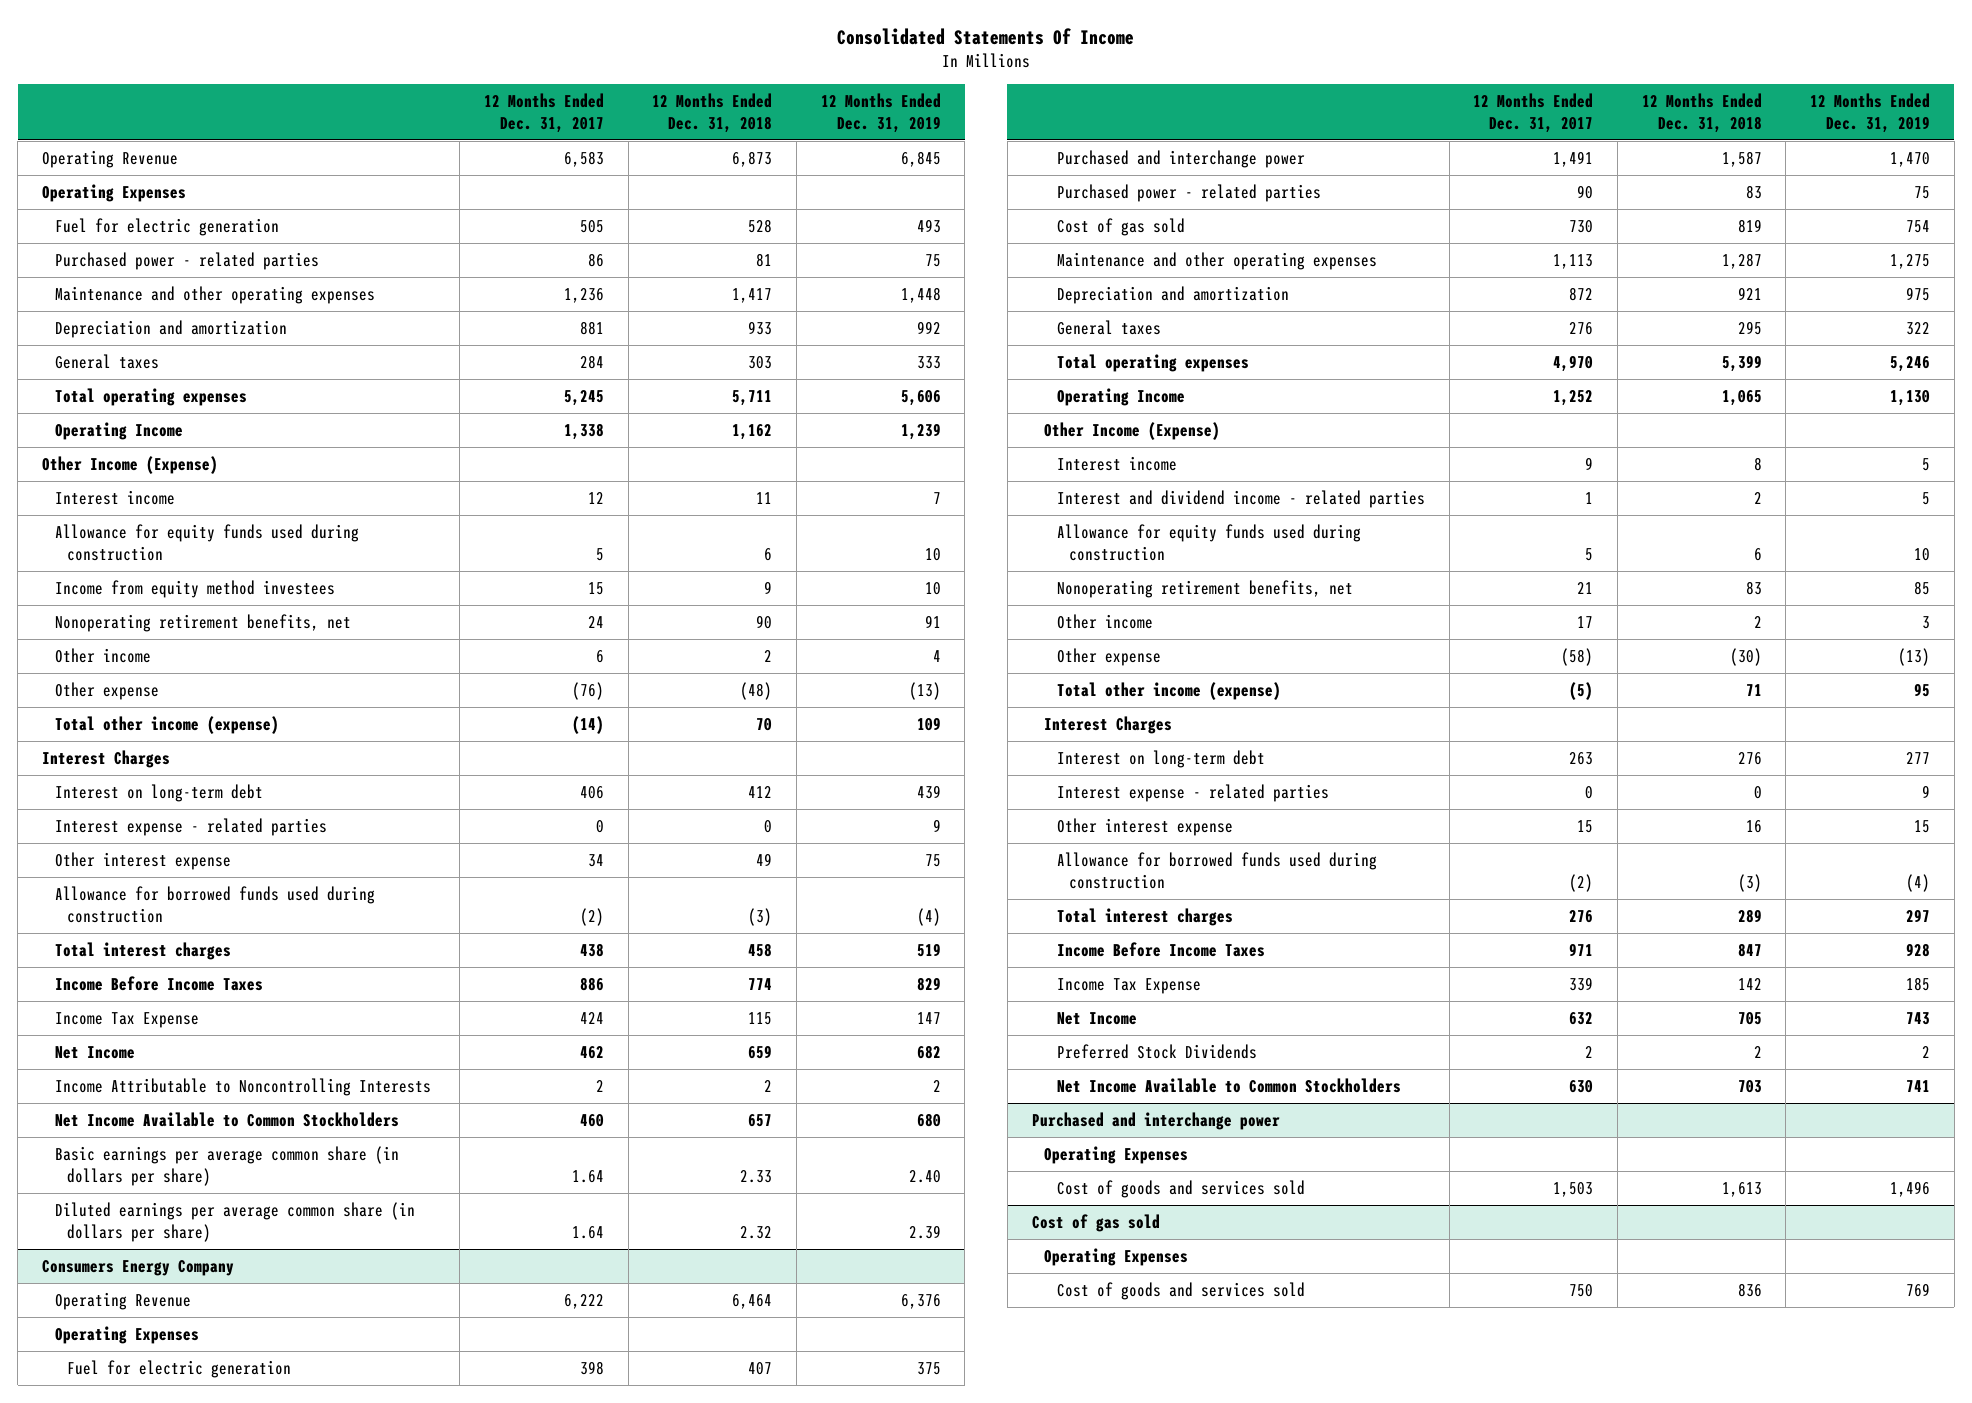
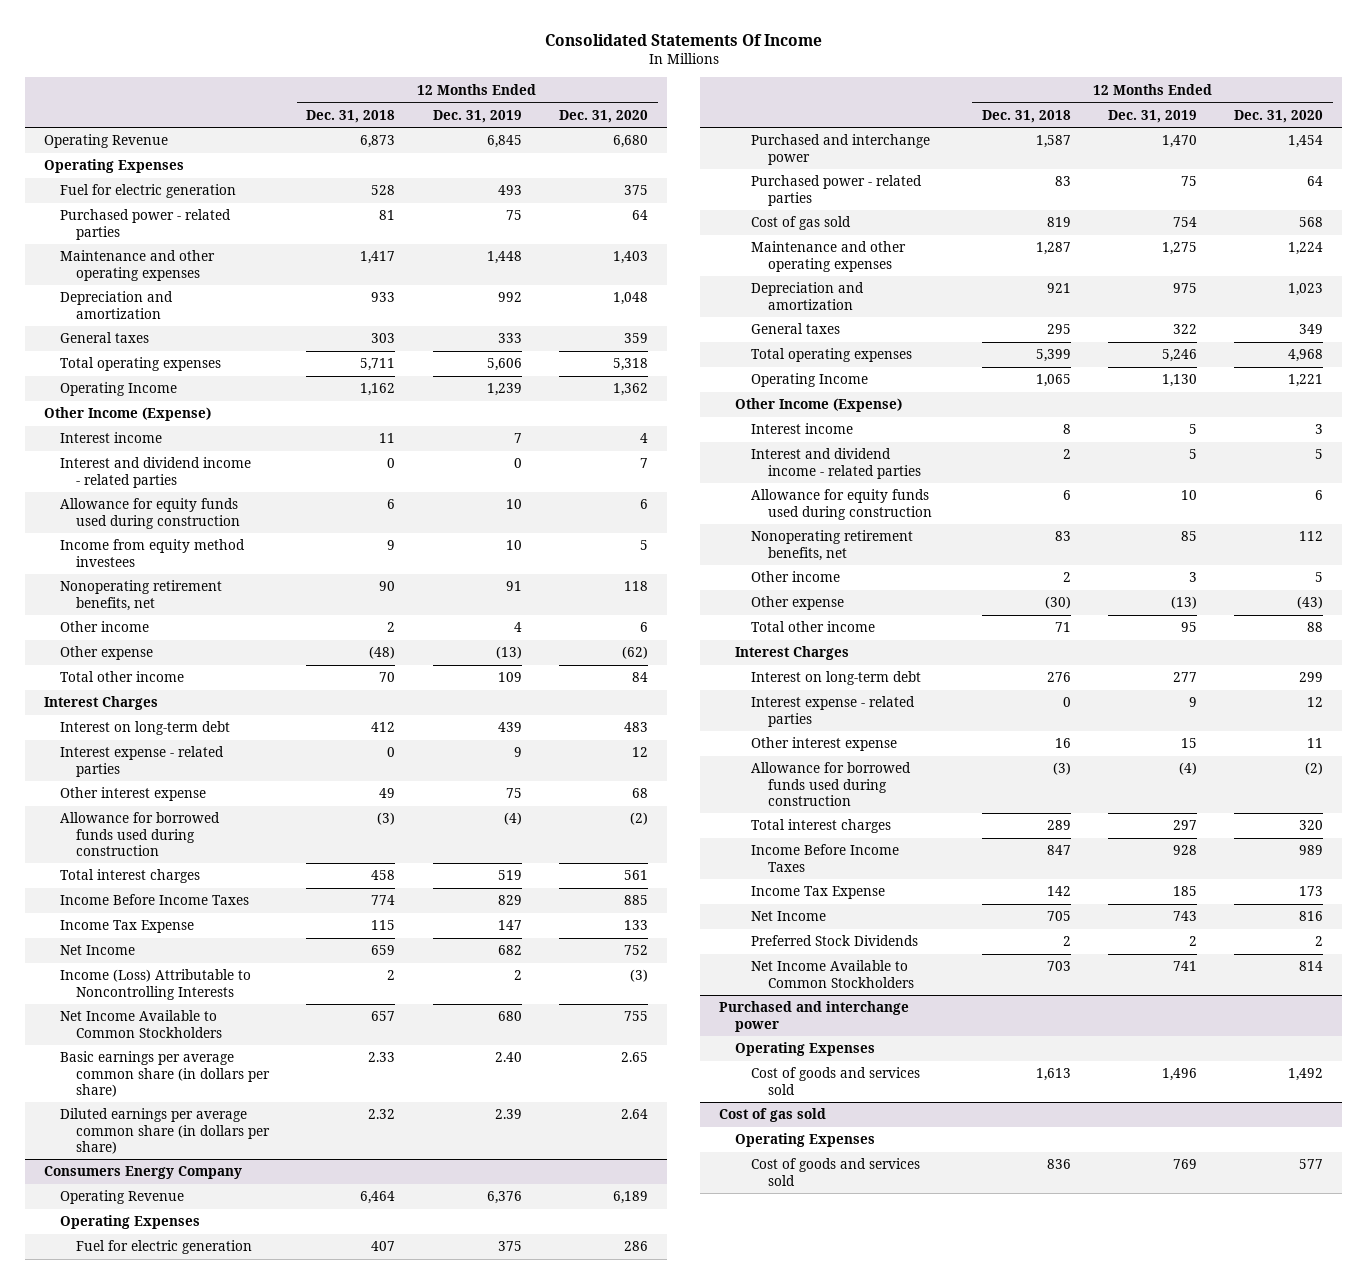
- | 12 Months Ended Dec. 31, 2017 | 12 Months Ended Dec. 31, 2018 | 12 Months Ended Dec. 31, 2019
+ | 12 Months Ended Dec. 31, 2018 | 12 Months Ended Dec. 31, 2019 | 12 Months Ended Dec. 31, 2020
+ Interest and dividend income - related parties | 0 | 0 | 7
- Total other income (expense) | (14) | 70 | 109
+ Total other income | 70 | 109 | 84
- Income Attributable to Noncontrolling Interests | 2 | 2 | 2
+ Income (Loss) Attributable to Noncontrolling Interests | 2 | 2 | (3)
@ Consumers Energy Company
- Total other income (expense) | (5) | 71 | 95
+ Total other income | 71 | 95 | 88

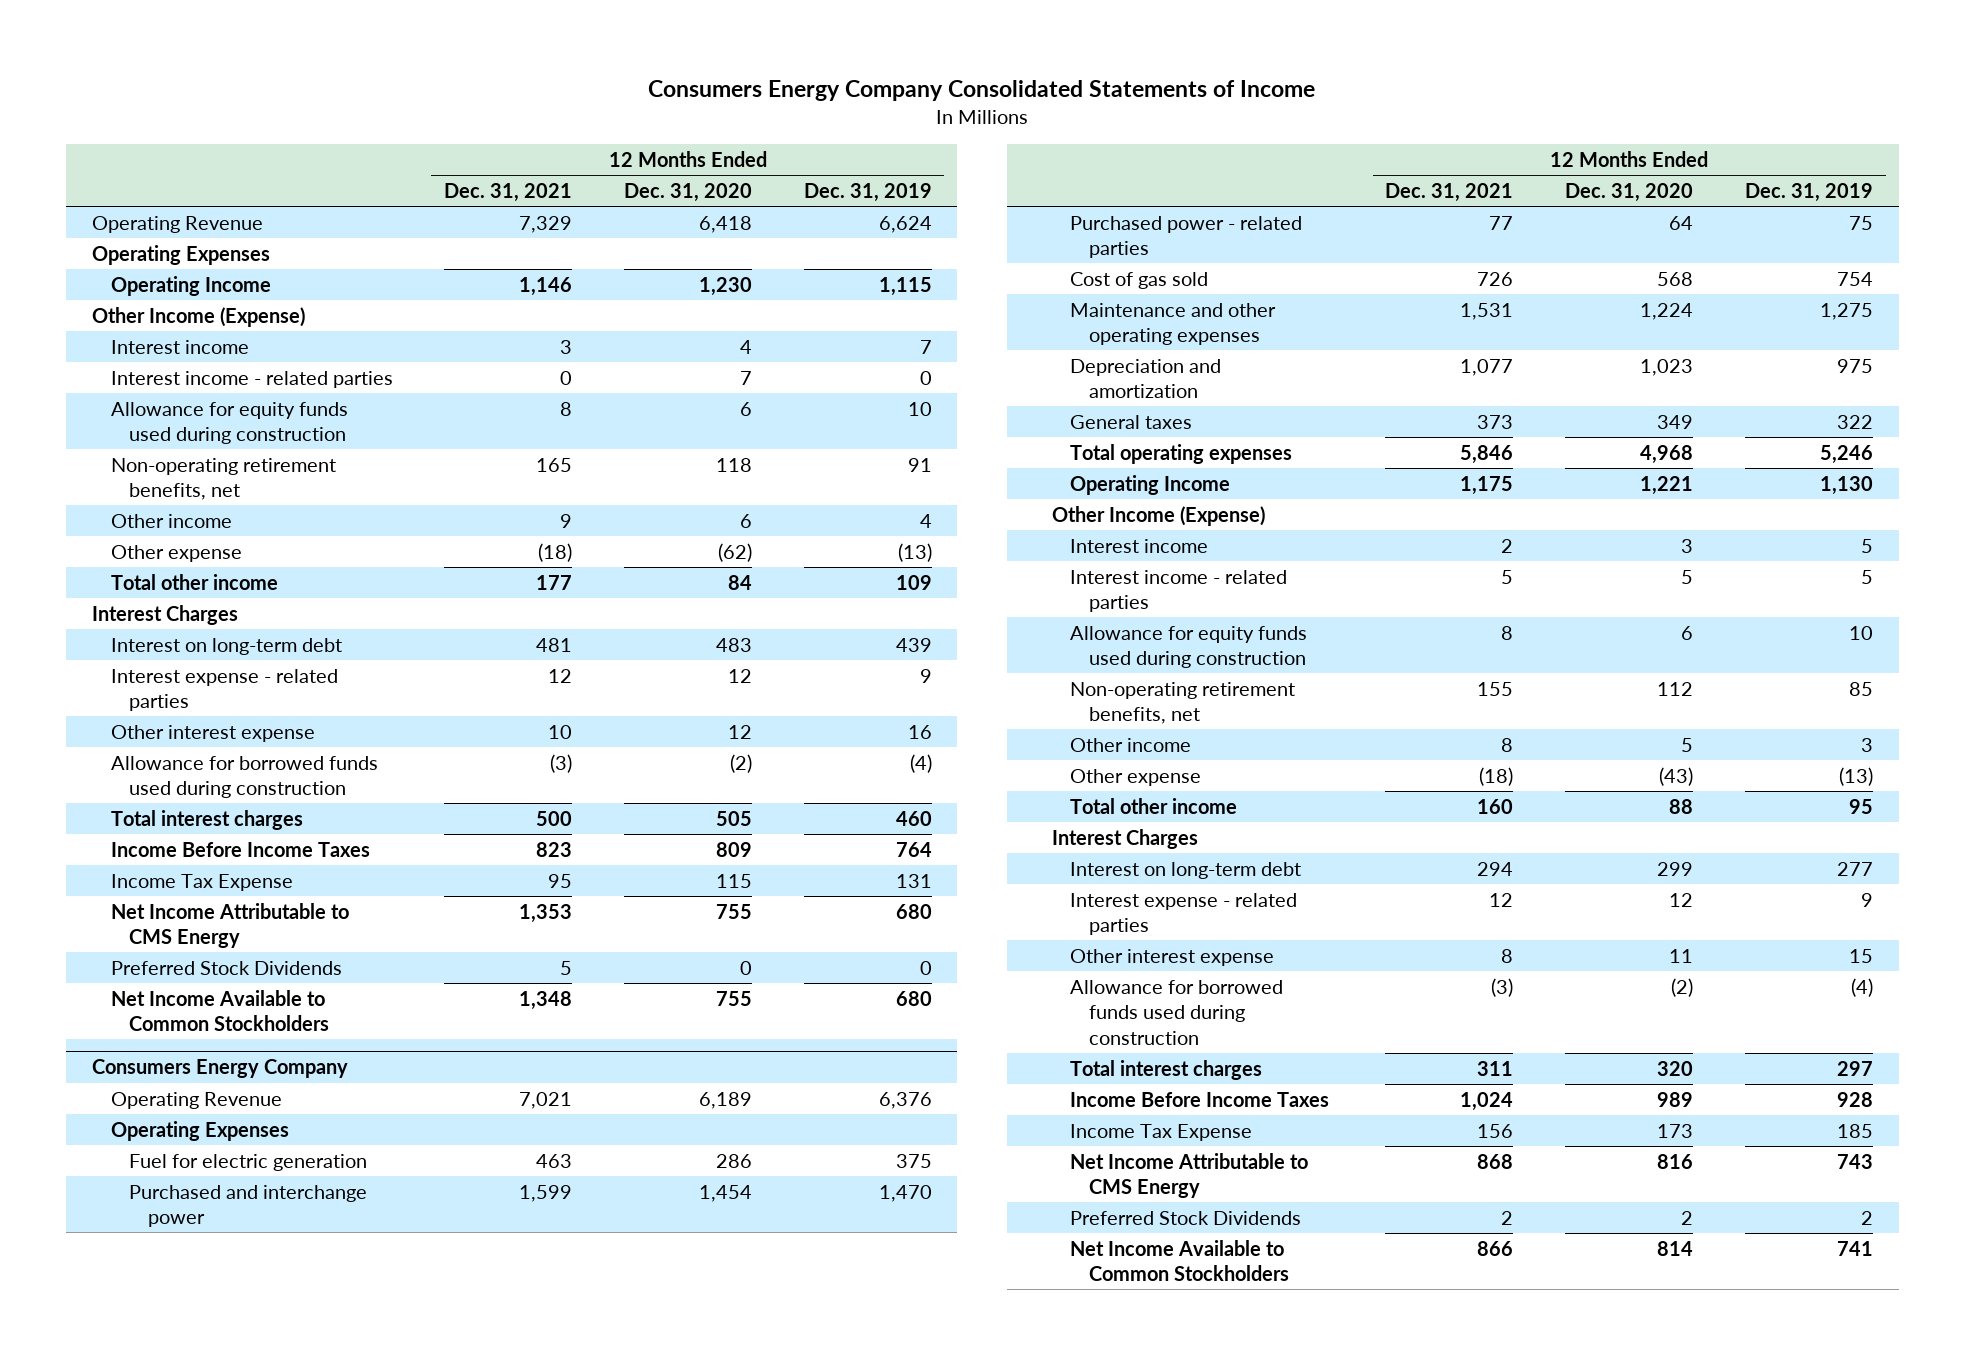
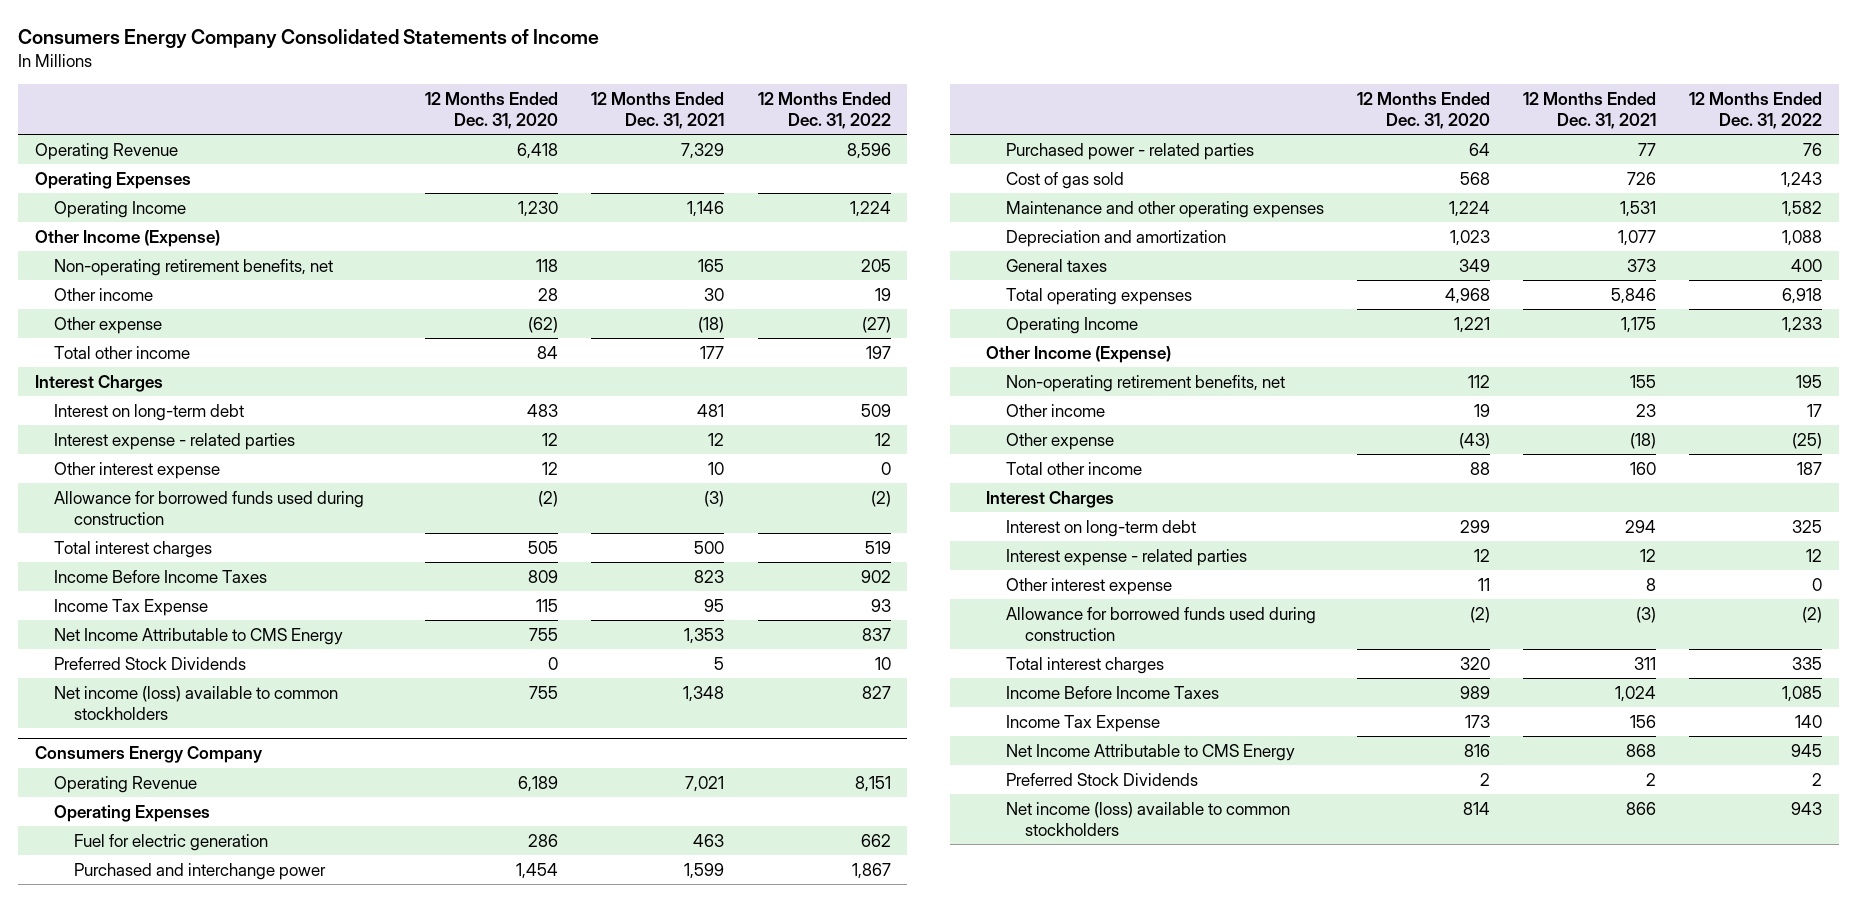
- | 12 Months Ended Dec. 31, 2021 | 12 Months Ended Dec. 31, 2020 | 12 Months Ended Dec. 31, 2019
+ | 12 Months Ended Dec. 31, 2020 | 12 Months Ended Dec. 31, 2021 | 12 Months Ended Dec. 31, 2022
- Interest income | 3 | 4 | 7
- Interest income - related parties | 0 | 7 | 0
- Allowance for equity funds used during construction | 8 | 6 | 10
- Other income | 9 | 6 | 4
+ Other income | 28 | 30 | 19
- Net Income Available to Common Stockholders | 1,348 | 755 | 680
+ Net income (loss) available to common stockholders | 755 | 1,348 | 827
@ Consumers Energy Company
- Interest income | 2 | 3 | 5
- Interest income - related parties | 5 | 5 | 5
- Allowance for equity funds used during construction | 8 | 6 | 10
- Other income | 8 | 5 | 3
+ Other income | 19 | 23 | 17
- Net Income Available to Common Stockholders | 866 | 814 | 741
+ Net income (loss) available to common stockholders | 814 | 866 | 943

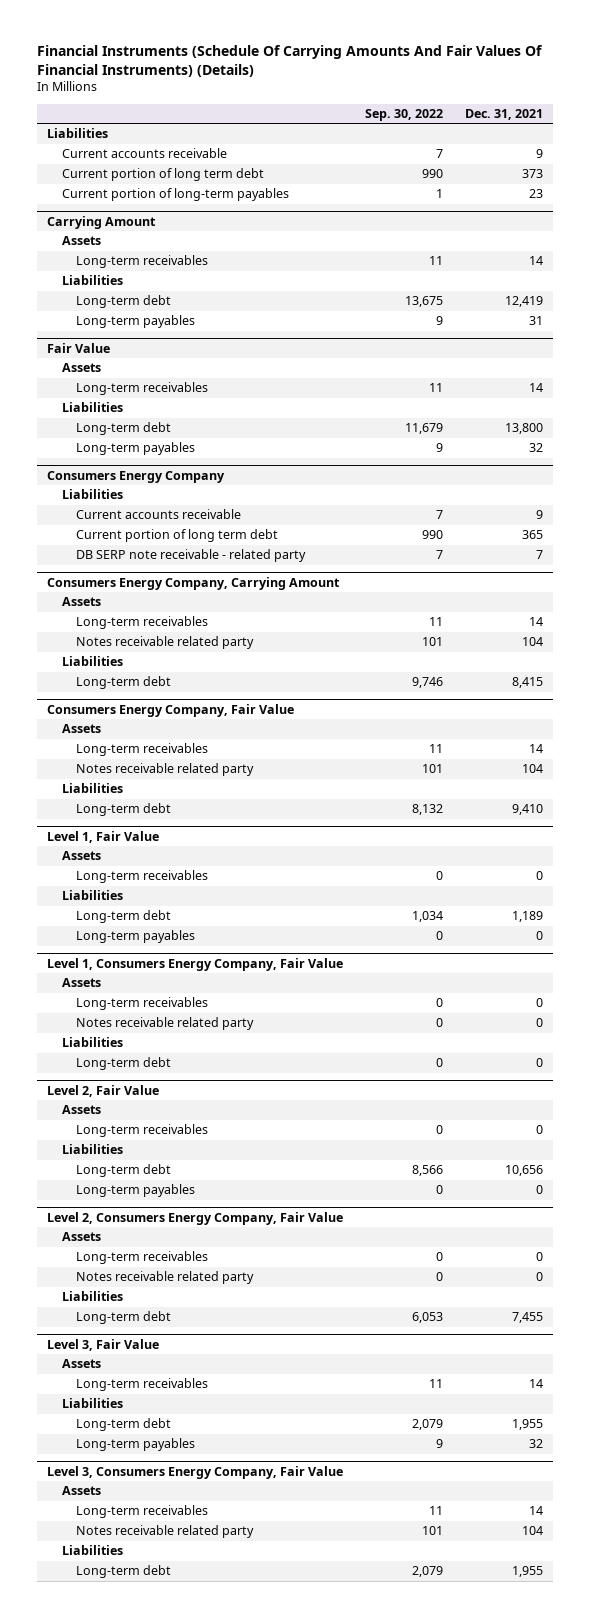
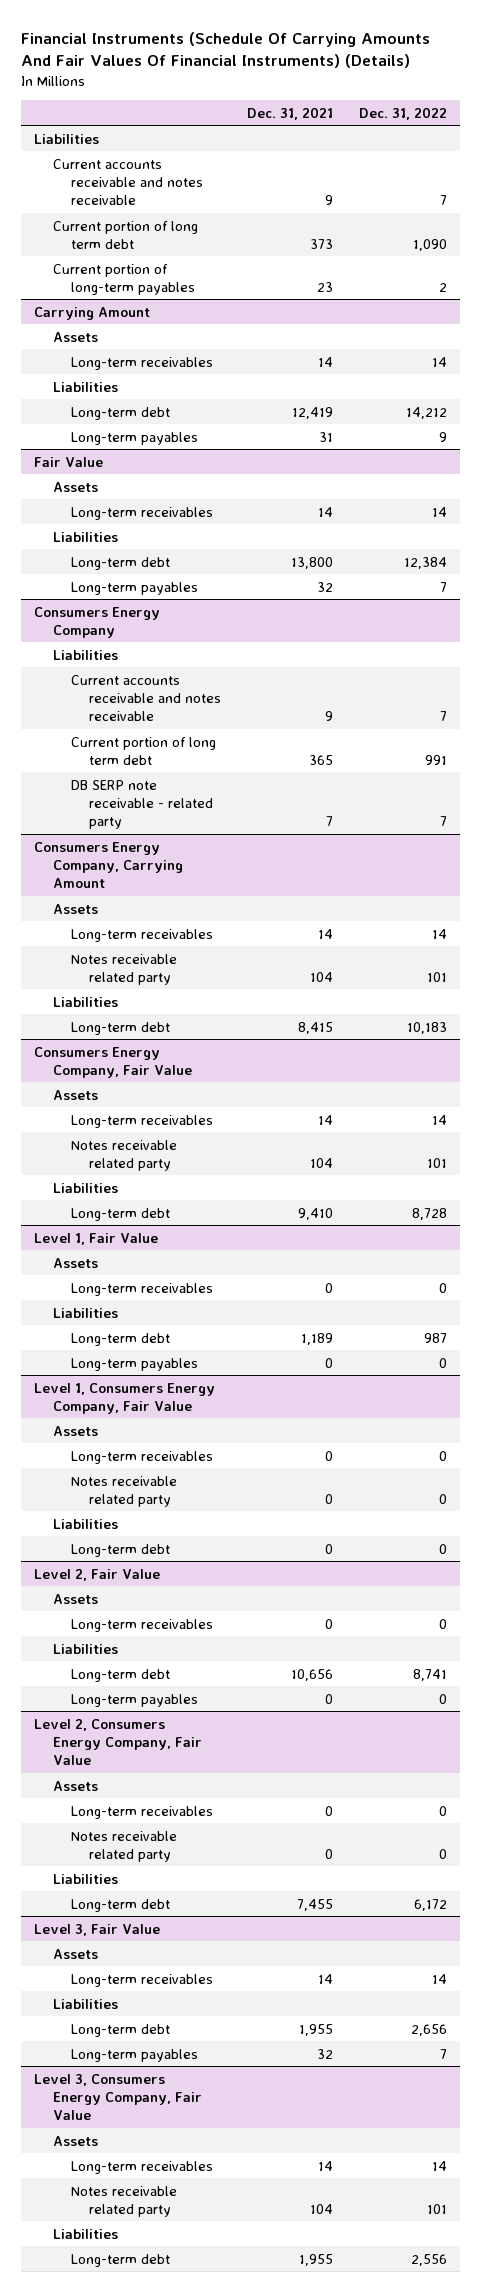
- | Sep. 30, 2022 | Dec. 31, 2021
+ | Dec. 31, 2021 | Dec. 31, 2022
- Current accounts receivable | 7 | 9
+ Current accounts receivable and notes receivable | 9 | 7
@ Consumers Energy Company
- Current accounts receivable | 7 | 9
+ Current accounts receivable and notes receivable | 9 | 7

